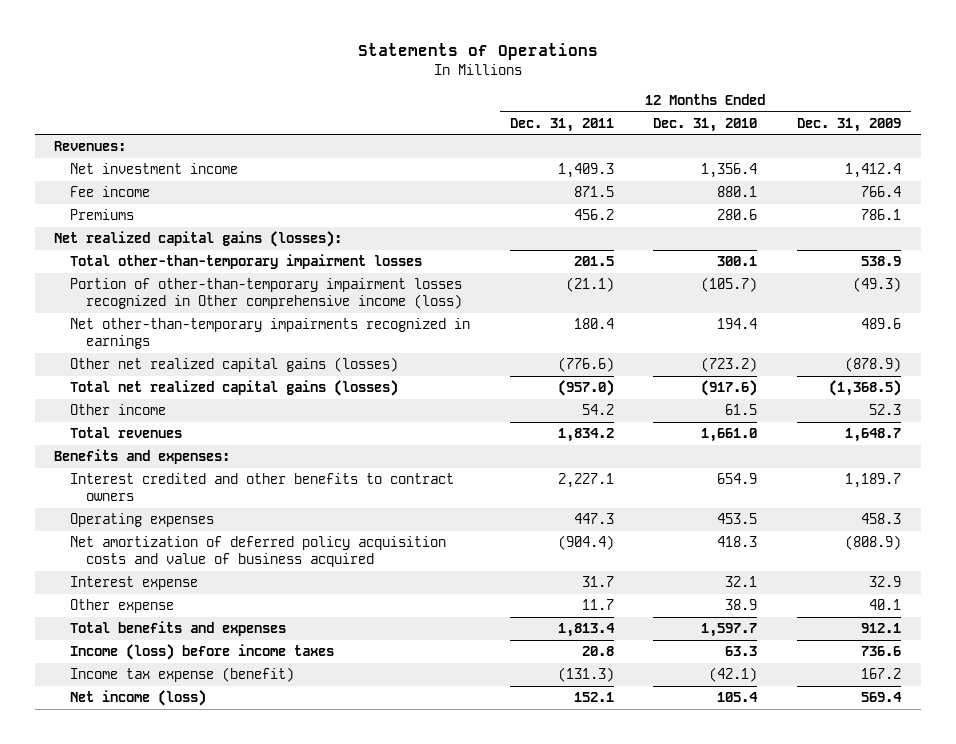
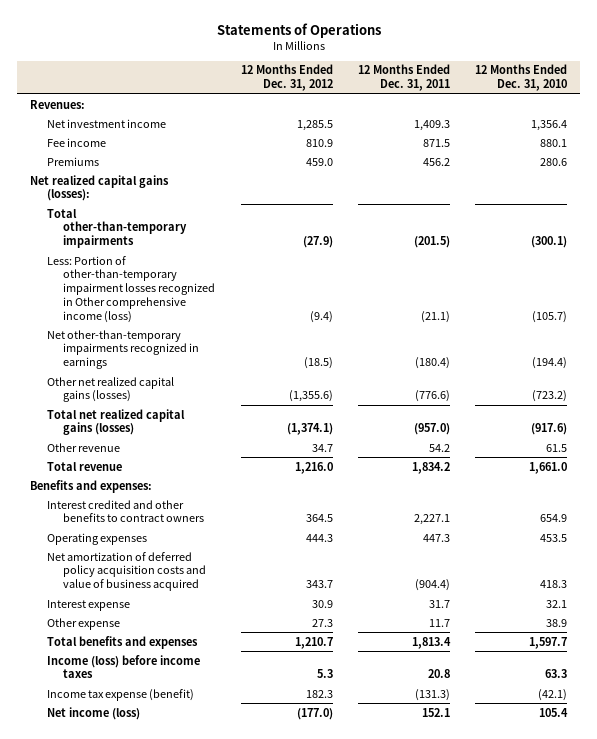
- | 12 Months Ended Dec. 31, 2011 | 12 Months Ended Dec. 31, 2010 | 12 Months Ended Dec. 31, 2009
+ | 12 Months Ended Dec. 31, 2012 | 12 Months Ended Dec. 31, 2011 | 12 Months Ended Dec. 31, 2010
- Total other-than-temporary impairment losses | 201.5 | 300.1 | 538.9
- Portion of other-than-temporary impairment losses recognized in Other comprehensive income (loss) | (21.1) | (105.7) | (49.3)
- Net other-than-temporary impairments recognized in earnings | 180.4 | 194.4 | 489.6
+ Total other-than-temporary impairments | (27.9) | (201.5) | (300.1)
+ Less: Portion of other-than-temporary impairment losses recognized in Other comprehensive income (loss) | (9.4) | (21.1) | (105.7)
+ Net other-than-temporary impairments recognized in earnings | (18.5) | (180.4) | (194.4)
- Other income | 54.2 | 61.5 | 52.3
- Total revenues | 1,834.2 | 1,661.0 | 1,648.7
+ Other revenue | 34.7 | 54.2 | 61.5
+ Total revenue | 1,216.0 | 1,834.2 | 1,661.0

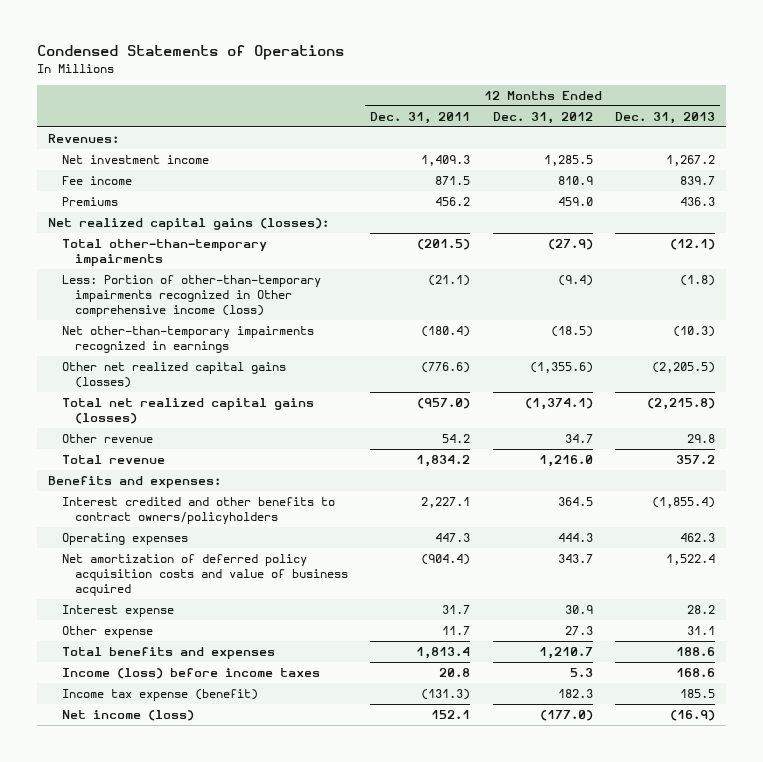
- Statements of Operations
+ Condensed Statements of Operations
- | 12 Months Ended Dec. 31, 2012 | 12 Months Ended Dec. 31, 2011 | 12 Months Ended Dec. 31, 2010
+ | 12 Months Ended Dec. 31, 2011 | 12 Months Ended Dec. 31, 2012 | 12 Months Ended Dec. 31, 2013
- Less: Portion of other-than-temporary impairment losses recognized in Other comprehensive income (loss) | (9.4) | (21.1) | (105.7)
+ Less: Portion of other-than-temporary impairments recognized in Other comprehensive income (loss) | (21.1) | (9.4) | (1.8)
- Interest credited and other benefits to contract owners | 364.5 | 2,227.1 | 654.9
+ Interest credited and other benefits to contract owners/policyholders | 2,227.1 | 364.5 | (1,855.4)

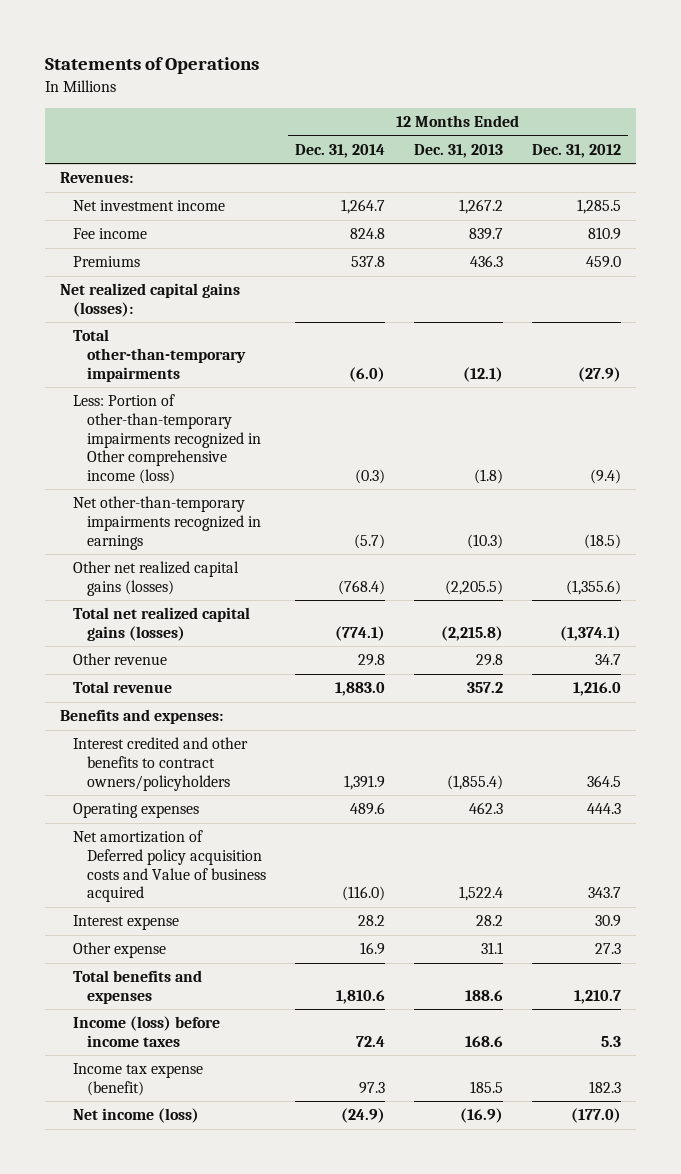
- Condensed Statements of Operations
+ Statements of Operations
- | 12 Months Ended Dec. 31, 2011 | 12 Months Ended Dec. 31, 2012 | 12 Months Ended Dec. 31, 2013
+ | 12 Months Ended Dec. 31, 2014 | 12 Months Ended Dec. 31, 2013 | 12 Months Ended Dec. 31, 2012
- Net amortization of deferred policy acquisition costs and value of business acquired | (904.4) | 343.7 | 1,522.4
+ Net amortization of Deferred policy acquisition costs and Value of business acquired | (116.0) | 1,522.4 | 343.7

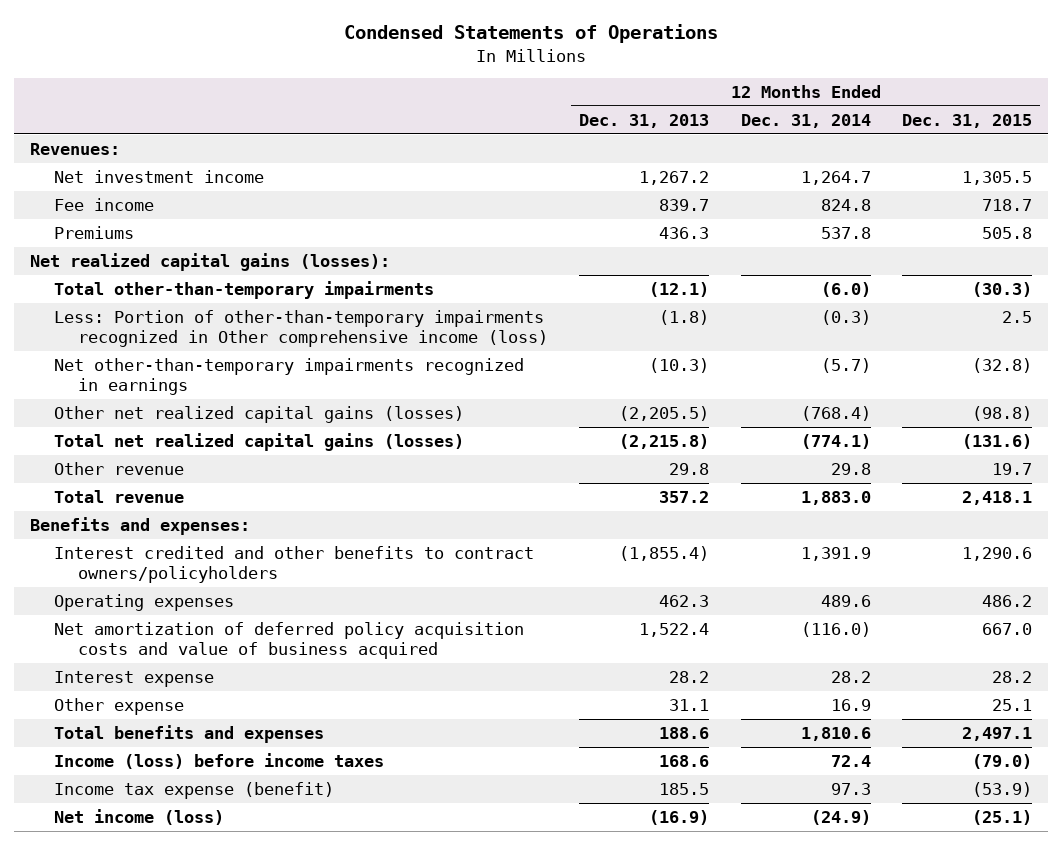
- Statements of Operations
+ Condensed Statements of Operations
- | 12 Months Ended Dec. 31, 2014 | 12 Months Ended Dec. 31, 2013 | 12 Months Ended Dec. 31, 2012
+ | 12 Months Ended Dec. 31, 2013 | 12 Months Ended Dec. 31, 2014 | 12 Months Ended Dec. 31, 2015
- Net amortization of Deferred policy acquisition costs and Value of business acquired | (116.0) | 1,522.4 | 343.7
+ Net amortization of deferred policy acquisition costs and value of business acquired | 1,522.4 | (116.0) | 667.0

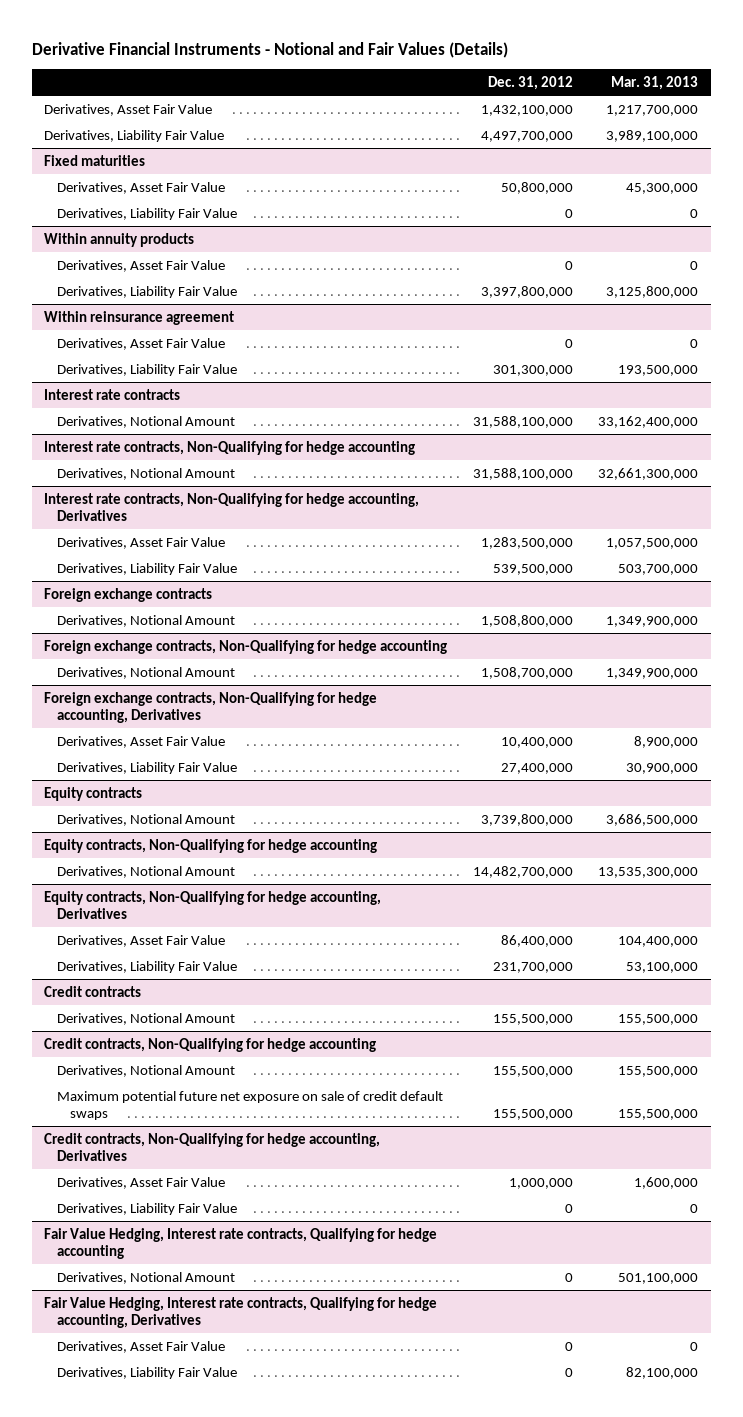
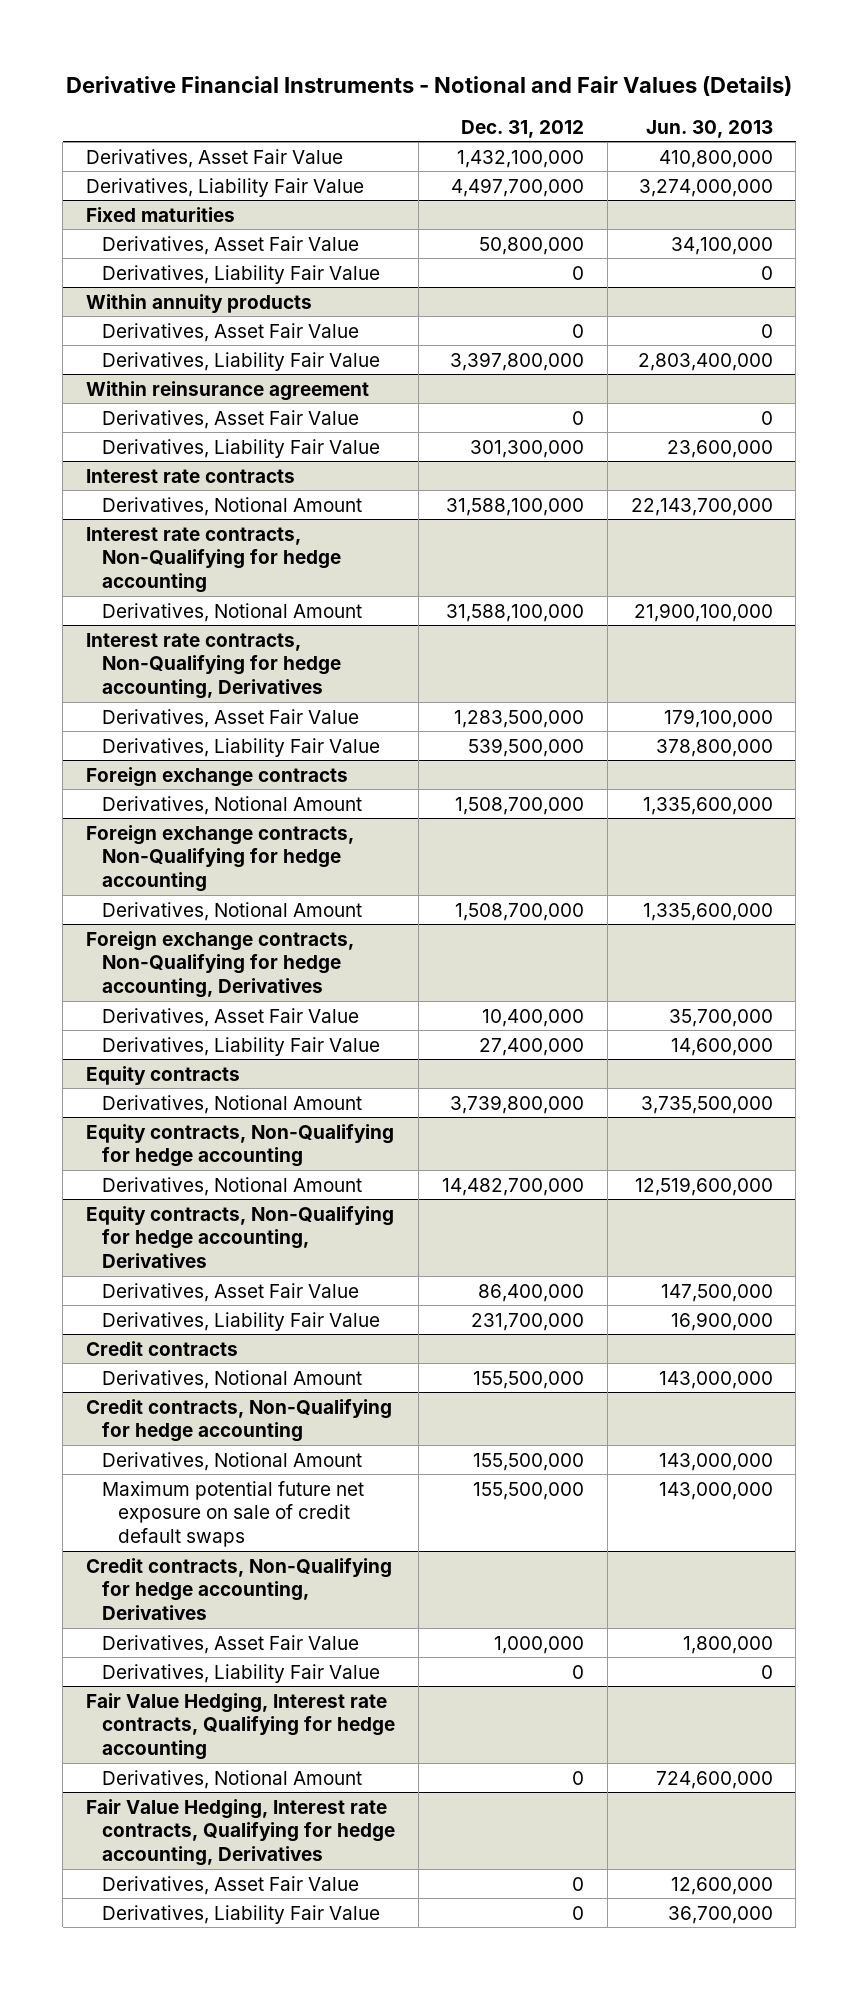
- | Dec. 31, 2012 | Mar. 31, 2013
+ | Dec. 31, 2012 | Jun. 30, 2013
@ Foreign exchange contracts
- Derivatives, Notional Amount | 1,508,800,000 | 1,349,900,000
+ Derivatives, Notional Amount | 1,508,700,000 | 1,335,600,000

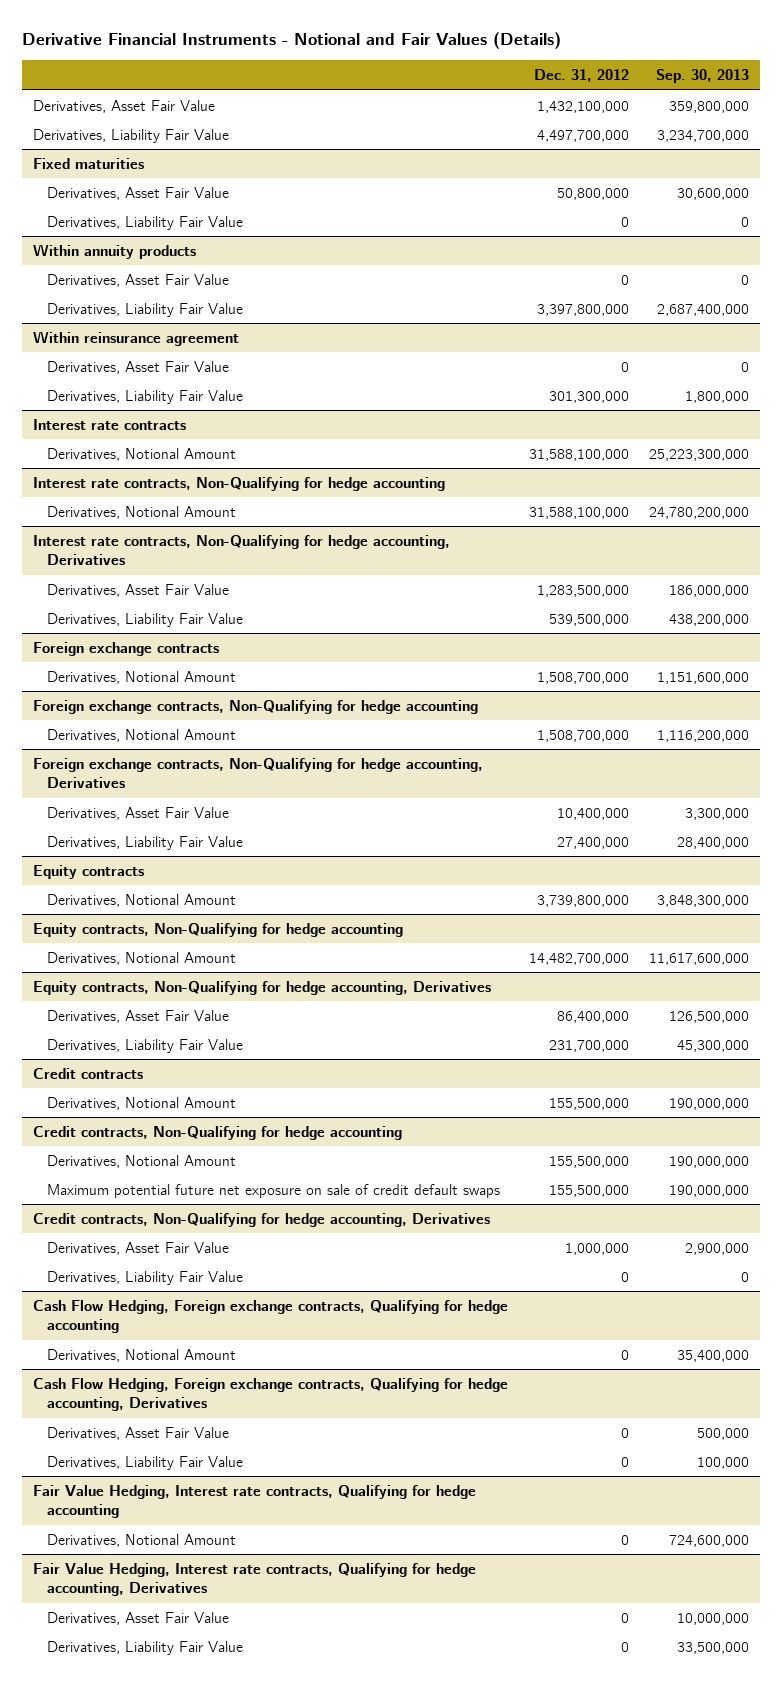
- | Dec. 31, 2012 | Jun. 30, 2013
+ | Dec. 31, 2012 | Sep. 30, 2013
+ Cash Flow Hedging, Foreign exchange contracts, Qualifying for hedge accounting
+ Derivatives, Notional Amount | 0 | 35,400,000
+ Cash Flow Hedging, Foreign exchange contracts, Qualifying for hedge accounting, Derivatives
+ Derivatives, Asset Fair Value | 0 | 500,000
+ Derivatives, Liability Fair Value | 0 | 100,000

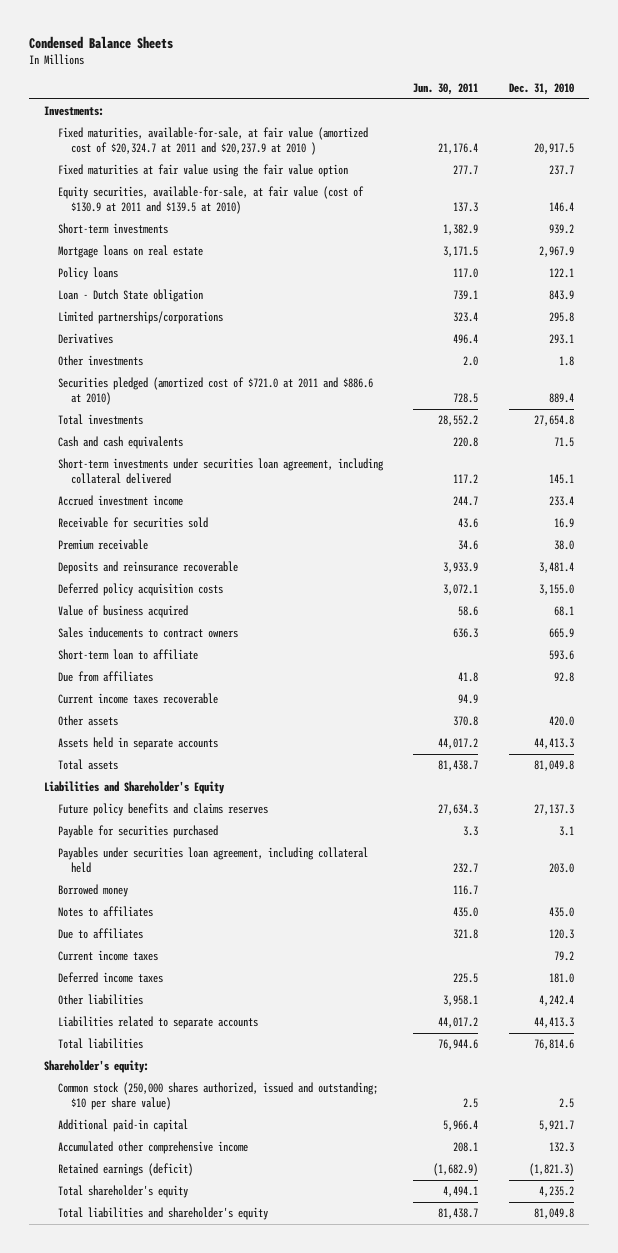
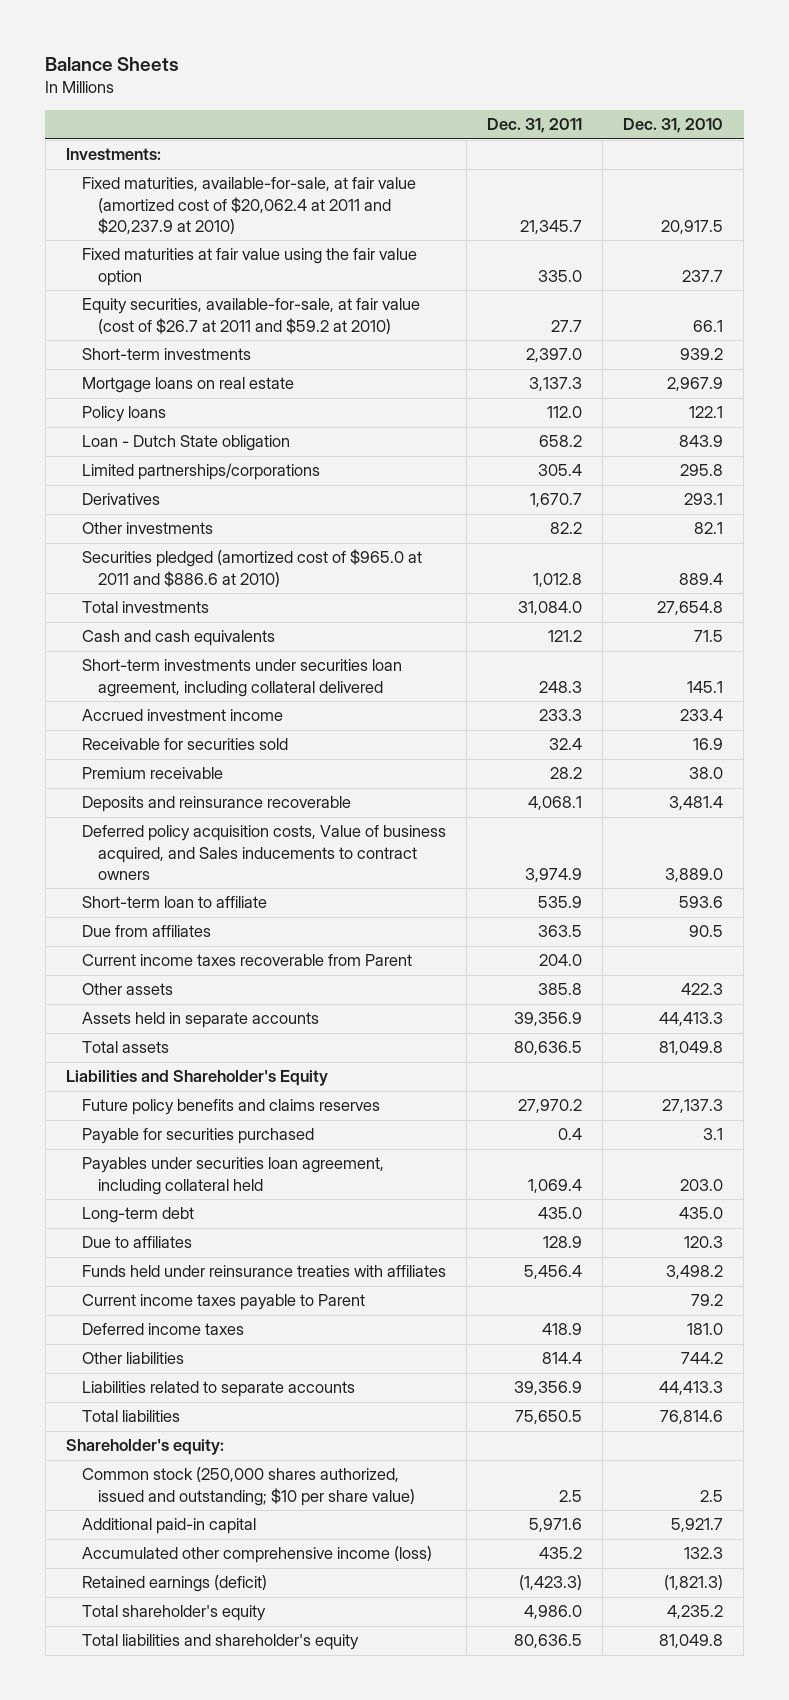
- Condensed Balance Sheets
+ Balance Sheets
- | Jun. 30, 2011 | Dec. 31, 2010
+ | Dec. 31, 2011 | Dec. 31, 2010
- Fixed maturities, available-for-sale, at fair value (amortized cost of $20,324.7 at 2011 and $20,237.9 at 2010 ) | 21,176.4 | 20,917.5
+ Fixed maturities, available-for-sale, at fair value (amortized cost of $20,062.4 at 2011 and $20,237.9 at 2010) | 21,345.7 | 20,917.5
- Equity securities, available-for-sale, at fair value (cost of $130.9 at 2011 and $139.5 at 2010) | 137.3 | 146.4
+ Equity securities, available-for-sale, at fair value (cost of $26.7 at 2011 and $59.2 at 2010) | 27.7 | 66.1
- Other investments | 2.0 | 1.8
- Securities pledged (amortized cost of $721.0 at 2011 and $886.6 at 2010) | 728.5 | 889.4
+ Other investments | 82.2 | 82.1
+ Securities pledged (amortized cost of $965.0 at 2011 and $886.6 at 2010) | 1,012.8 | 889.4
- Deferred policy acquisition costs | 3,072.1 | 3,155.0
- Value of business acquired | 58.6 | 68.1
- Sales inducements to contract owners | 636.3 | 665.9
+ Deferred policy acquisition costs, Value of business acquired, and Sales inducements to contract owners | 3,974.9 | 3,889.0
- Due from affiliates | 41.8 | 92.8
- Current income taxes recoverable | 94.9 |
- Other assets | 370.8 | 420.0
+ Due from affiliates | 363.5 | 90.5
+ Current income taxes recoverable from Parent | 204.0 |
+ Other assets | 385.8 | 422.3
- Borrowed money | 116.7 |
- Notes to affiliates | 435.0 | 435.0
+ Long-term debt | 435.0 | 435.0
- Current income taxes | | 79.2
+ Funds held under reinsurance treaties with affiliates | 5,456.4 | 3,498.2
+ Current income taxes payable to Parent | | 79.2
- Other liabilities | 3,958.1 | 4,242.4
+ Other liabilities | 814.4 | 744.2
- Accumulated other comprehensive income | 208.1 | 132.3
+ Accumulated other comprehensive income (loss) | 435.2 | 132.3

